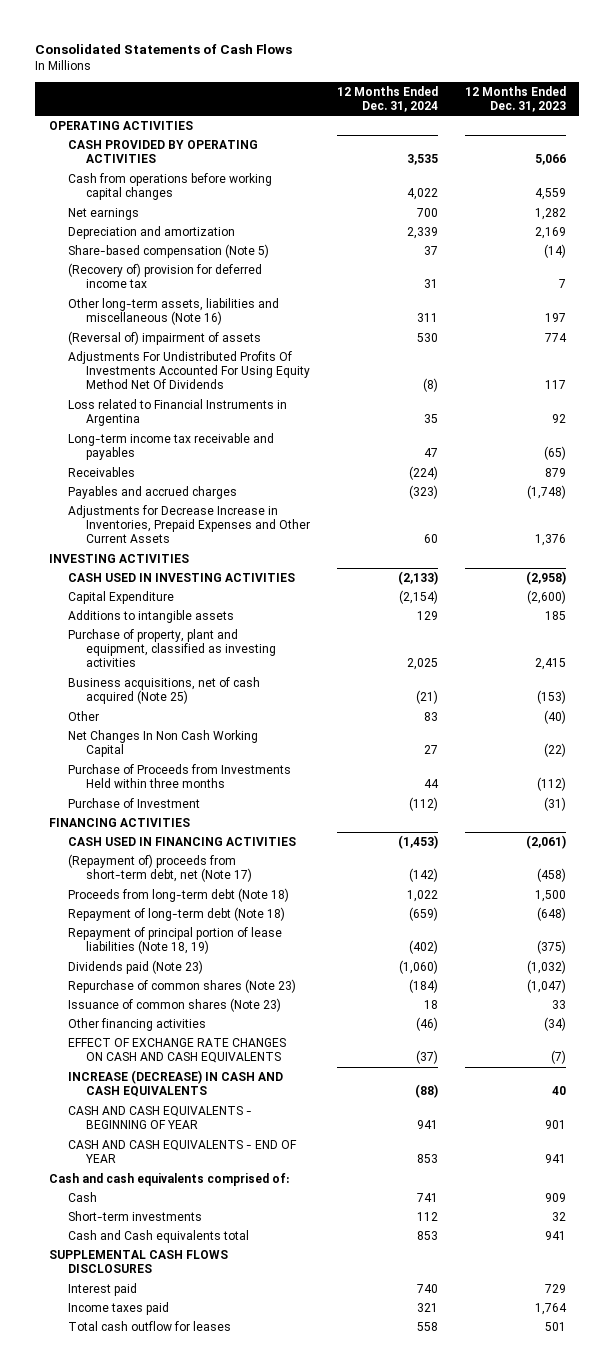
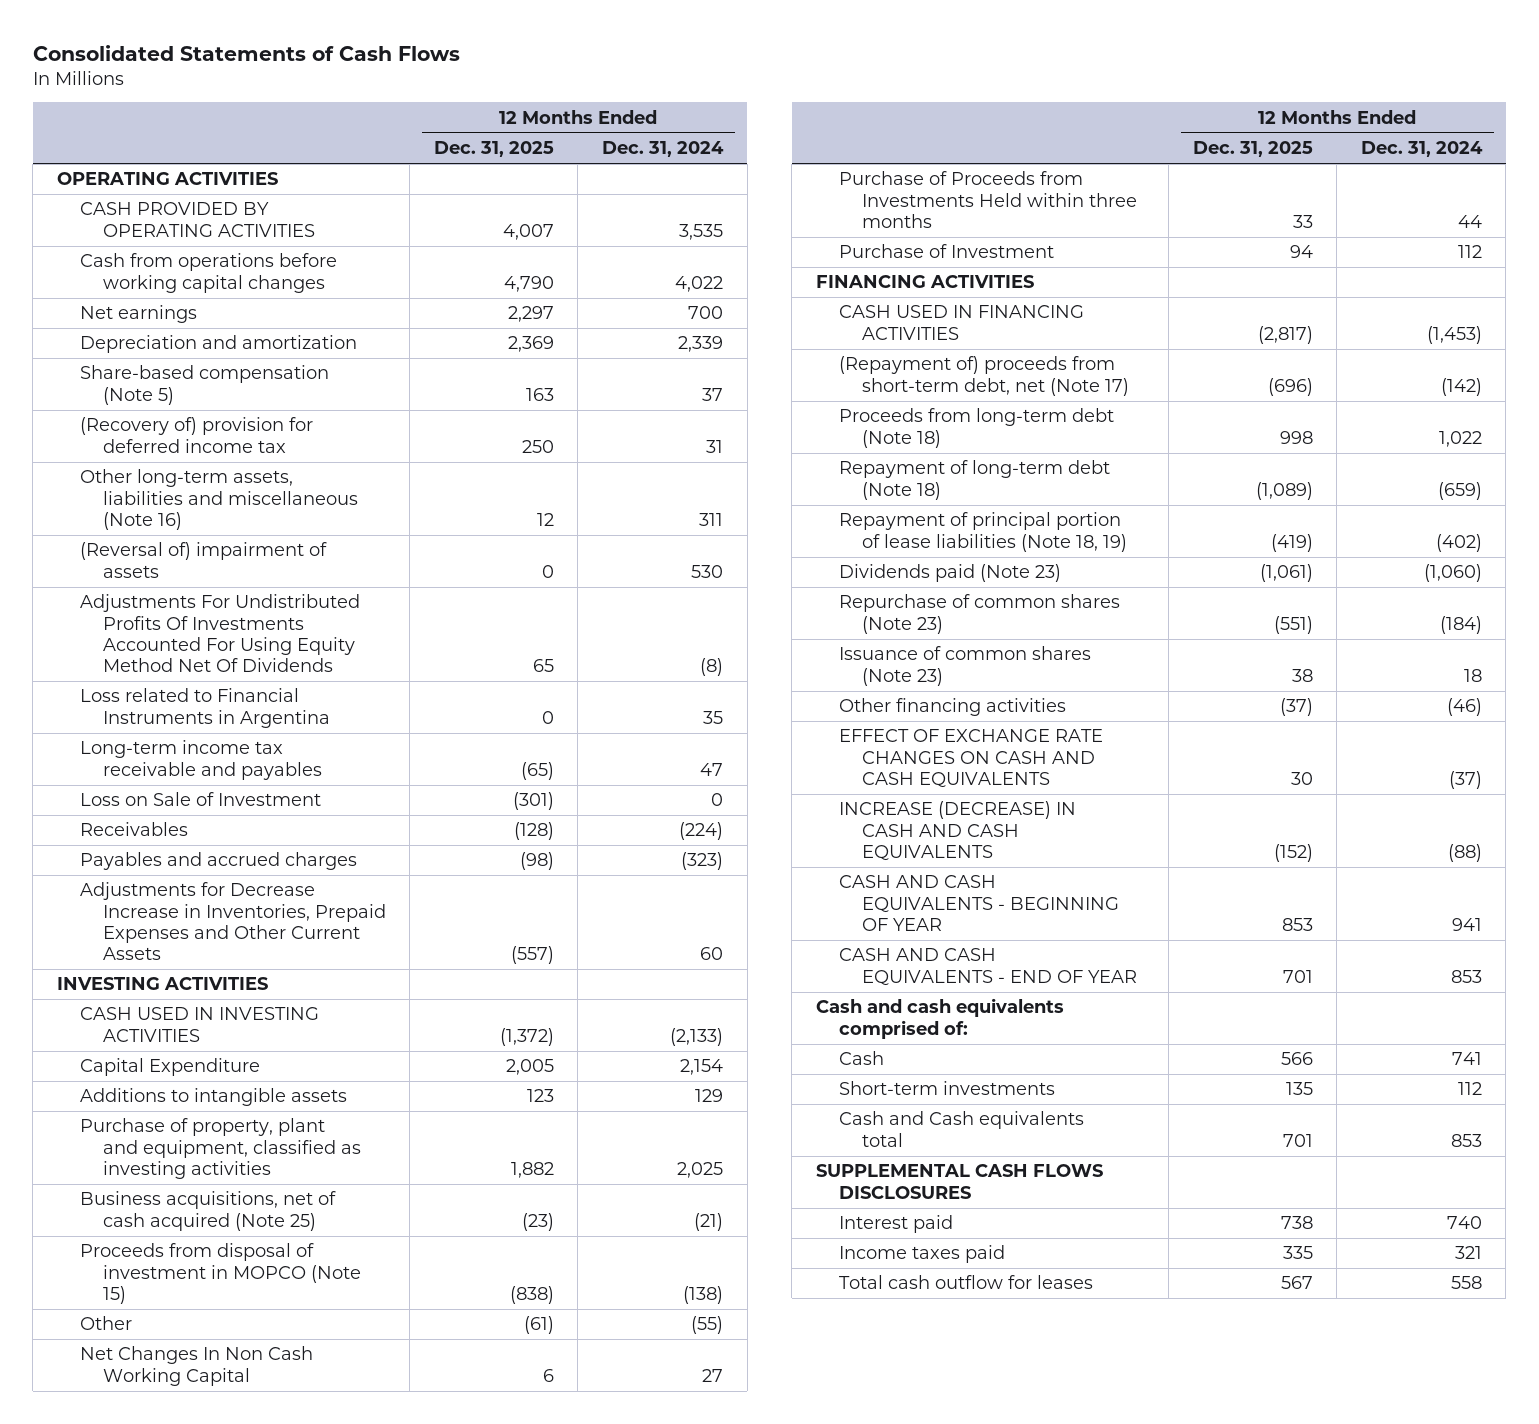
- | 12 Months Ended Dec. 31, 2024 | 12 Months Ended Dec. 31, 2023
+ | 12 Months Ended Dec. 31, 2025 | 12 Months Ended Dec. 31, 2024
+ Loss on Sale of Investment | (301) | 0
- Capital Expenditure | (2,154) | (2,600)
+ Capital Expenditure | 2,005 | 2,154
- Other | 83 | (40)
+ Proceeds from disposal of investment in MOPCO (Note 15) | (838) | (138)
+ Other | (61) | (55)
- Purchase of Investment | (112) | (31)
+ Purchase of Investment | 94 | 112

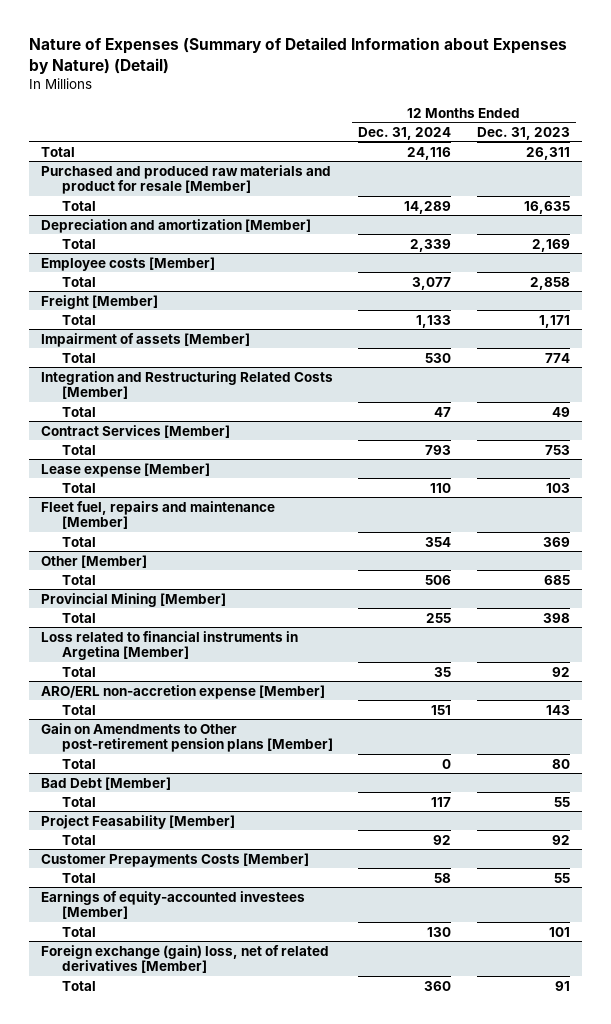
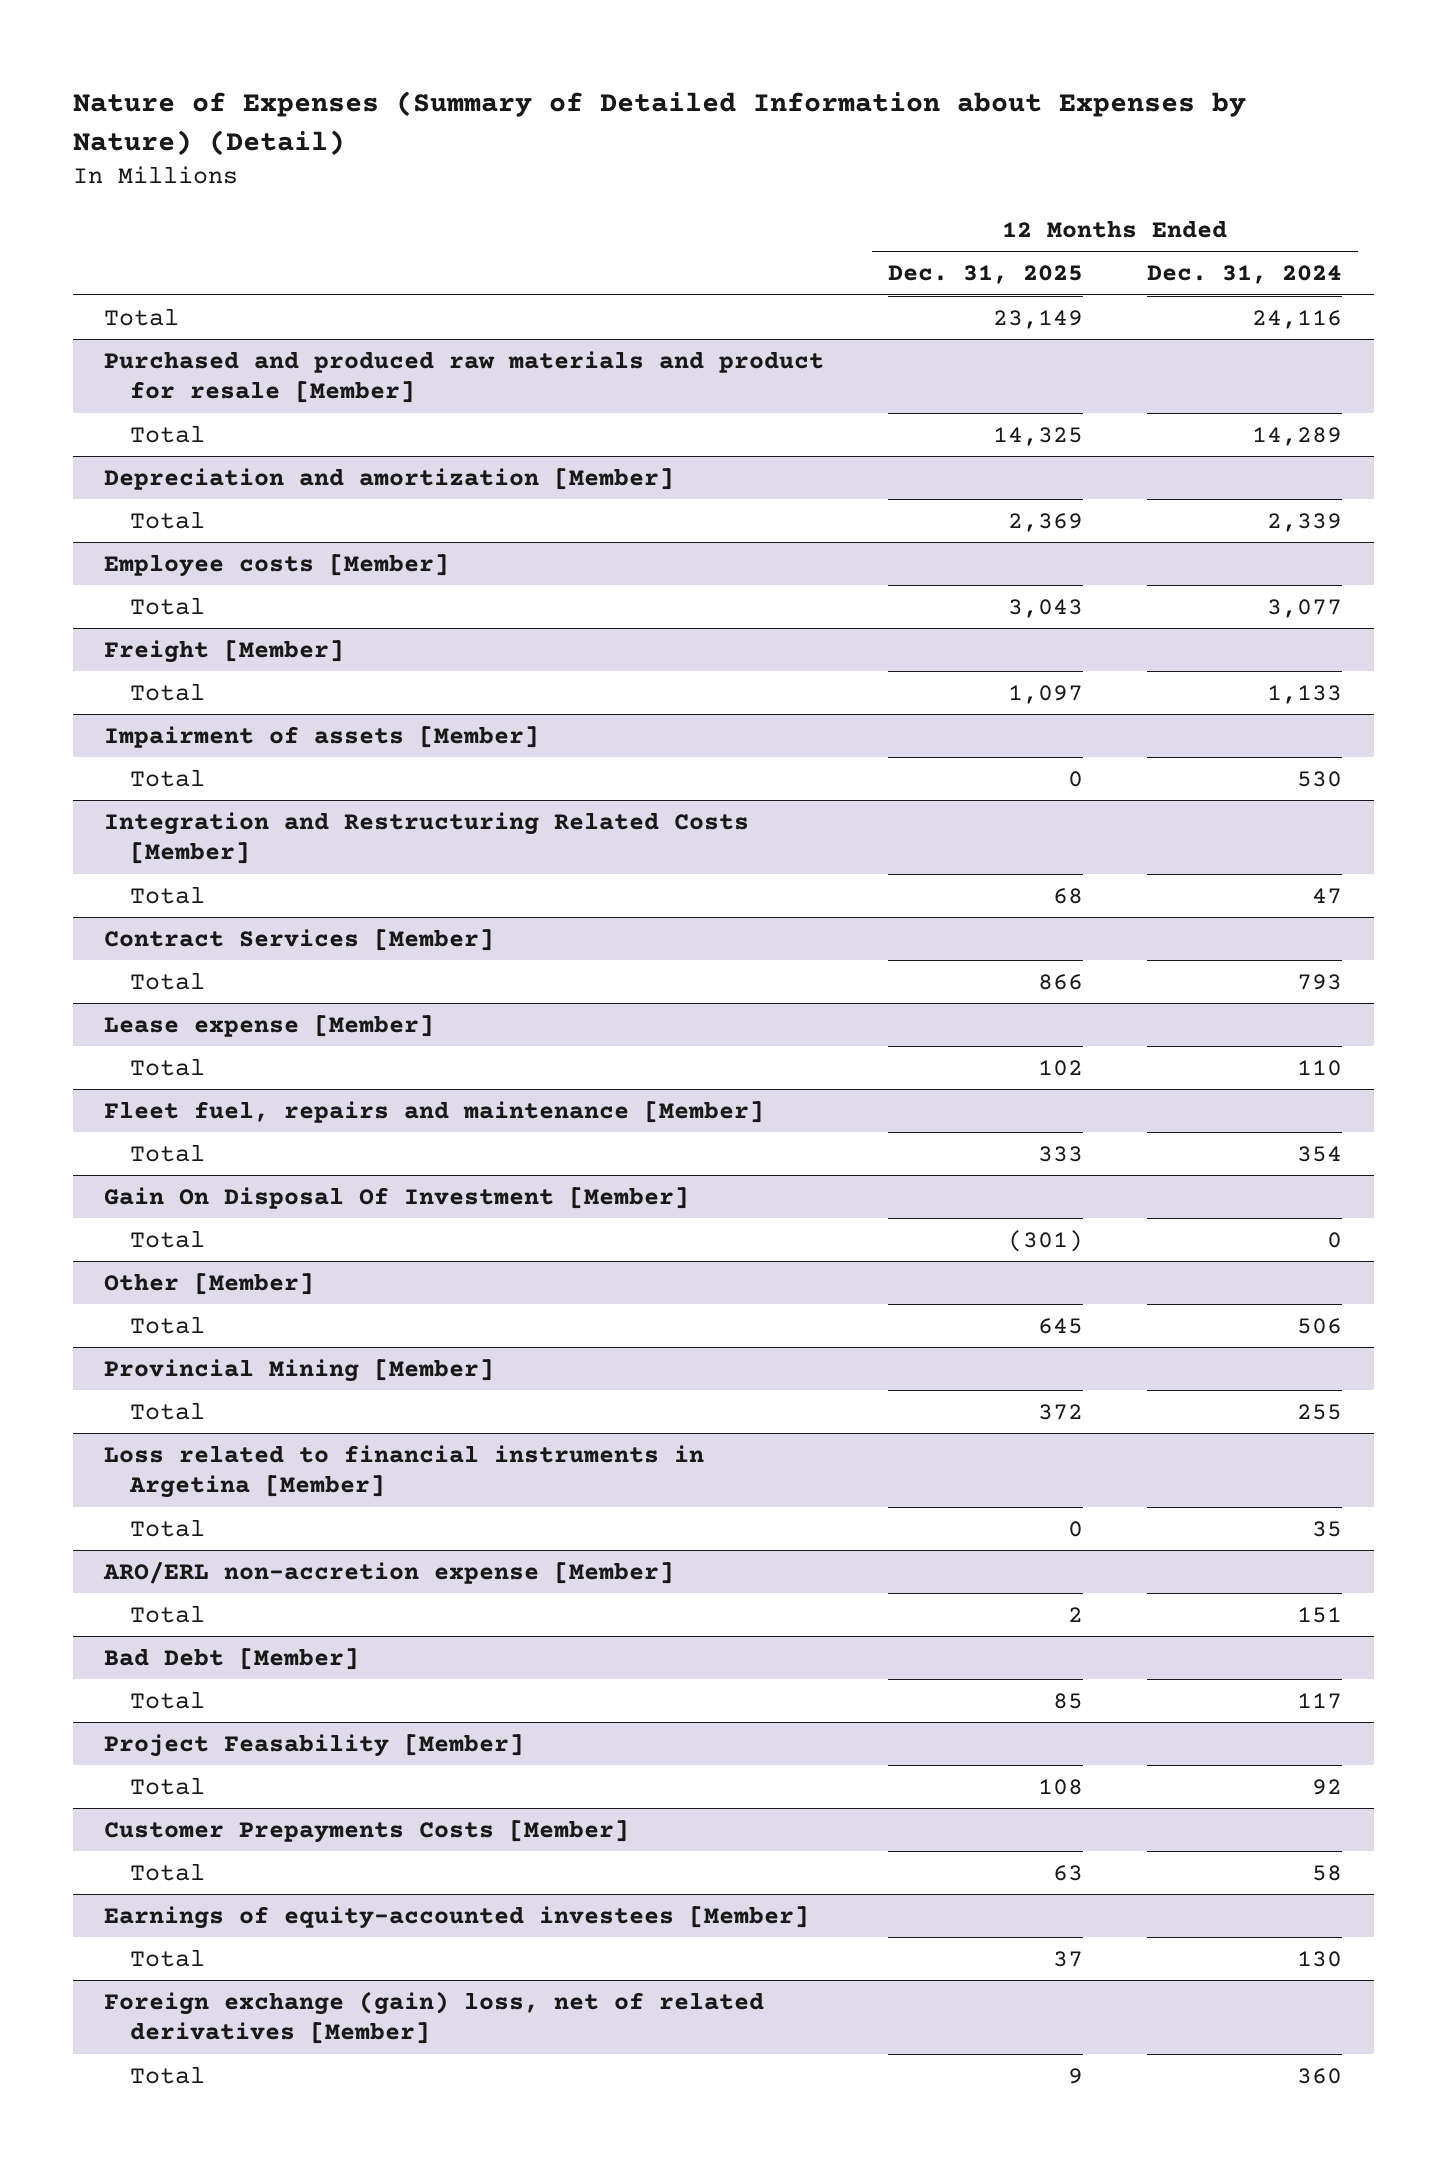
- | 12 Months Ended Dec. 31, 2024 | 12 Months Ended Dec. 31, 2023
+ | 12 Months Ended Dec. 31, 2025 | 12 Months Ended Dec. 31, 2024
+ Gain On Disposal Of Investment [Member]
+ Total | (301) | 0
- Gain on Amendments to Other post-retirement pension plans [Member]
- Total | 0 | 80

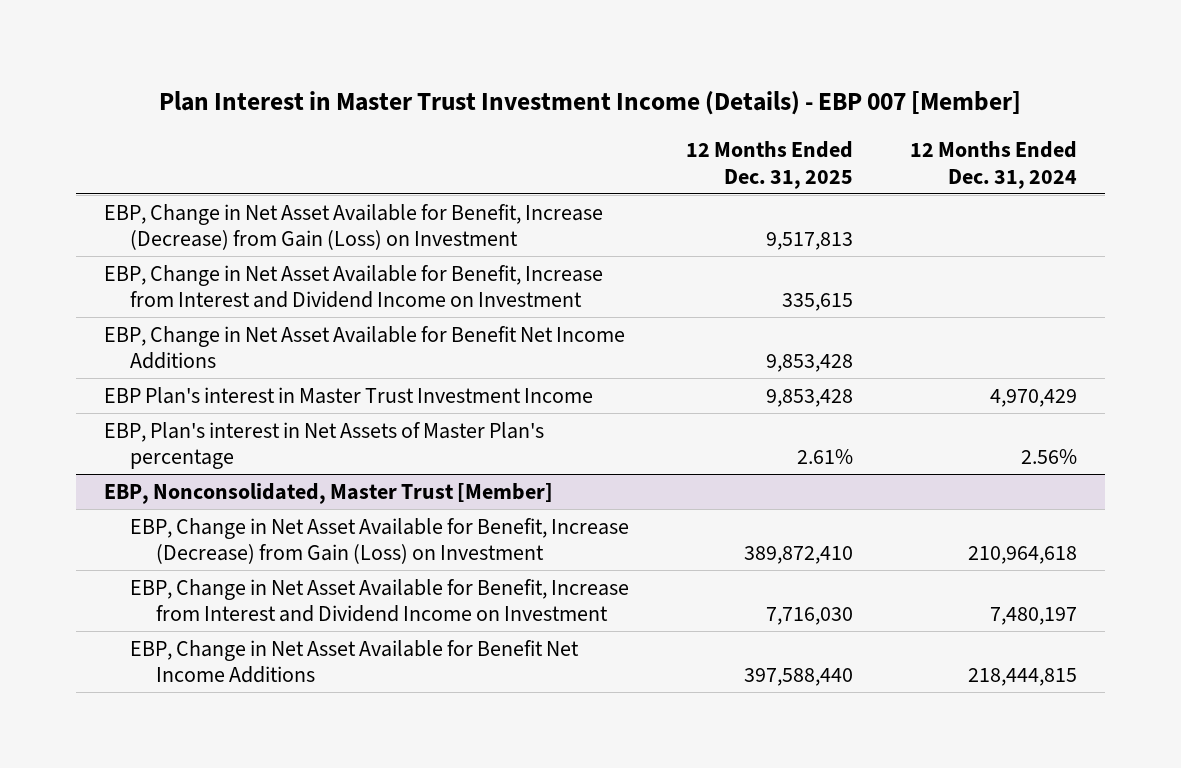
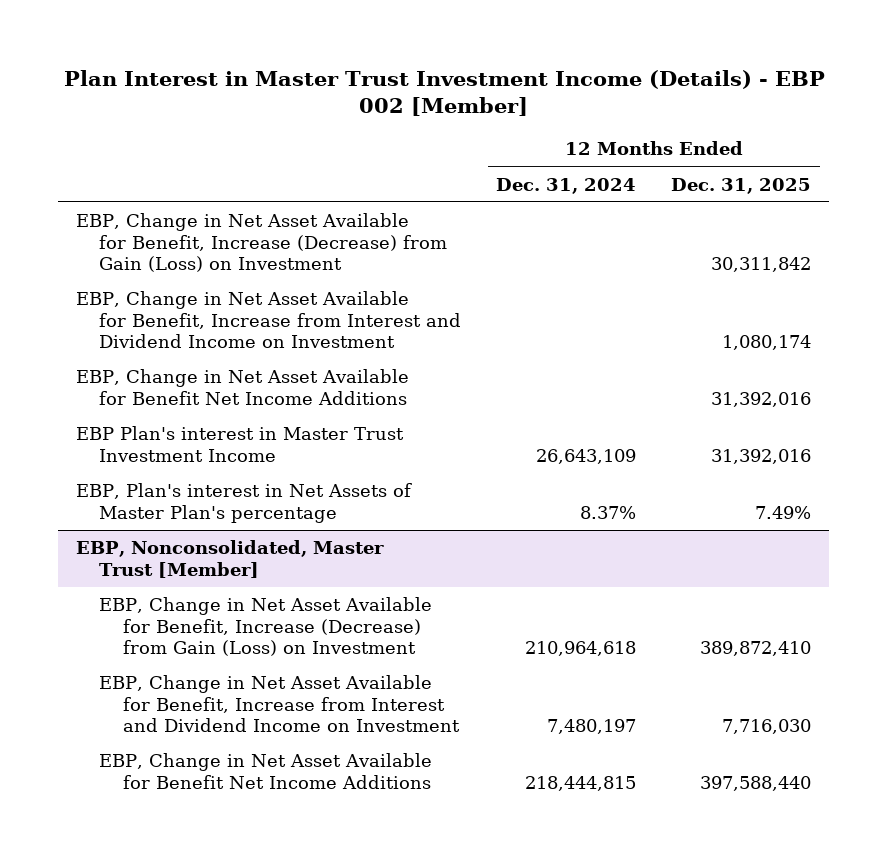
- Plan Interest in Master Trust Investment Income (Details) - EBP 007 [Member]
+ Plan Interest in Master Trust Investment Income (Details) - EBP 002 [Member]
- | 12 Months Ended Dec. 31, 2025 | 12 Months Ended Dec. 31, 2024
+ | 12 Months Ended Dec. 31, 2024 | 12 Months Ended Dec. 31, 2025
- EBP, Change in Net Asset Available for Benefit, Increase (Decrease) from Gain (Loss) on Investment | 9,517,813 |
- EBP, Change in Net Asset Available for Benefit, Increase from Interest and Dividend Income on Investment | 335,615 |
- EBP, Change in Net Asset Available for Benefit Net Income Additions | 9,853,428 |
- EBP Plan's interest in Master Trust Investment Income | 9,853,428 | 4,970,429
- EBP, Plan's interest in Net Assets of Master Plan's percentage | 2.61% | 2.56%
+ EBP, Change in Net Asset Available for Benefit, Increase (Decrease) from Gain (Loss) on Investment | | 30,311,842
+ EBP, Change in Net Asset Available for Benefit, Increase from Interest and Dividend Income on Investment | | 1,080,174
+ EBP, Change in Net Asset Available for Benefit Net Income Additions | | 31,392,016
+ EBP Plan's interest in Master Trust Investment Income | 26,643,109 | 31,392,016
+ EBP, Plan's interest in Net Assets of Master Plan's percentage | 8.37% | 7.49%

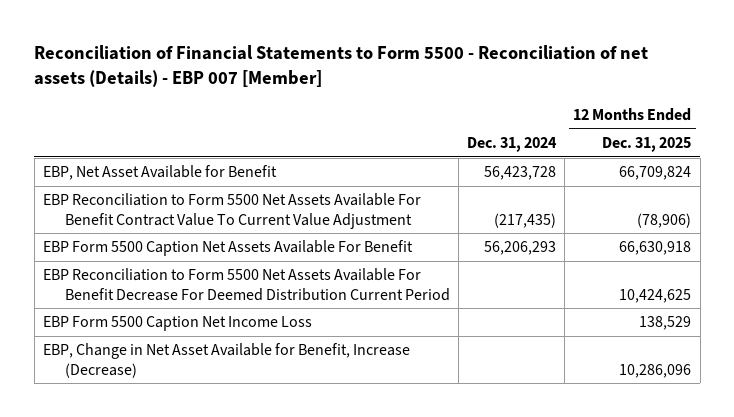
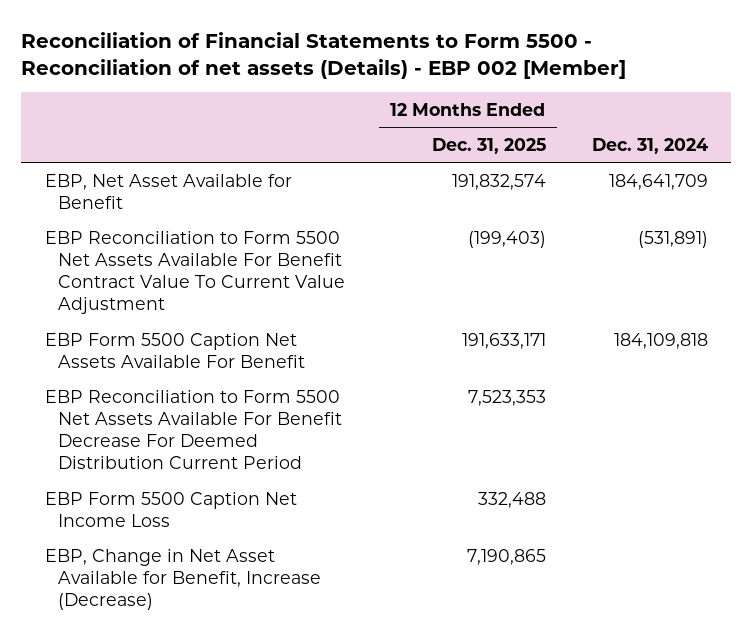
- Reconciliation of Financial Statements to Form 5500 - Reconciliation of net assets (Details) - EBP 007 [Member]
+ Reconciliation of Financial Statements to Form 5500 - Reconciliation of net assets (Details) - EBP 002 [Member]
- | Dec. 31, 2024 | 12 Months Ended Dec. 31, 2025
+ | 12 Months Ended Dec. 31, 2025 | Dec. 31, 2024
- EBP, Net Asset Available for Benefit | 56,423,728 | 66,709,824
- EBP Reconciliation to Form 5500 Net Assets Available For Benefit Contract Value To Current Value Adjustment | (217,435) | (78,906)
- EBP Form 5500 Caption Net Assets Available For Benefit | 56,206,293 | 66,630,918
- EBP Reconciliation to Form 5500 Net Assets Available For Benefit Decrease For Deemed Distribution Current Period | | 10,424,625
- EBP Form 5500 Caption Net Income Loss | | 138,529
- EBP, Change in Net Asset Available for Benefit, Increase (Decrease) | | 10,286,096
+ EBP, Net Asset Available for Benefit | 191,832,574 | 184,641,709
+ EBP Reconciliation to Form 5500 Net Assets Available For Benefit Contract Value To Current Value Adjustment | (199,403) | (531,891)
+ EBP Form 5500 Caption Net Assets Available For Benefit | 191,633,171 | 184,109,818
+ EBP Reconciliation to Form 5500 Net Assets Available For Benefit Decrease For Deemed Distribution Current Period | 7,523,353 |
+ EBP Form 5500 Caption Net Income Loss | 332,488 |
+ EBP, Change in Net Asset Available for Benefit, Increase (Decrease) | 7,190,865 |

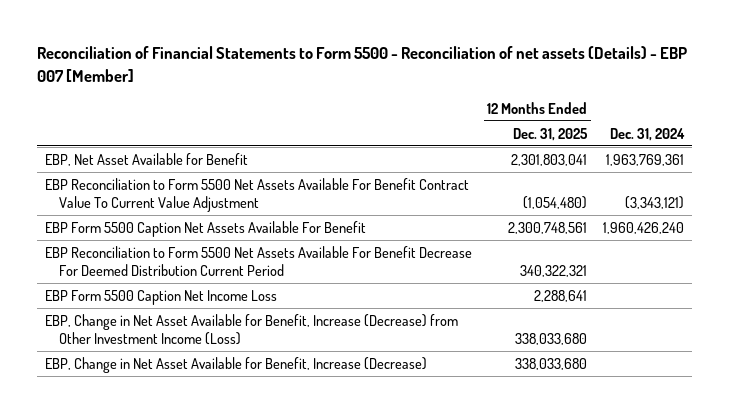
- Reconciliation of Financial Statements to Form 5500 - Reconciliation of net assets (Details) - EBP 002 [Member]
+ Reconciliation of Financial Statements to Form 5500 - Reconciliation of net assets (Details) - EBP 007 [Member]
- EBP, Net Asset Available for Benefit | 191,832,574 | 184,641,709
- EBP Reconciliation to Form 5500 Net Assets Available For Benefit Contract Value To Current Value Adjustment | (199,403) | (531,891)
- EBP Form 5500 Caption Net Assets Available For Benefit | 191,633,171 | 184,109,818
- EBP Reconciliation to Form 5500 Net Assets Available For Benefit Decrease For Deemed Distribution Current Period | 7,523,353 |
- EBP Form 5500 Caption Net Income Loss | 332,488 |
- EBP, Change in Net Asset Available for Benefit, Increase (Decrease) | 7,190,865 |
+ EBP, Net Asset Available for Benefit | 2,301,803,041 | 1,963,769,361
+ EBP Reconciliation to Form 5500 Net Assets Available For Benefit Contract Value To Current Value Adjustment | (1,054,480) | (3,343,121)
+ EBP Form 5500 Caption Net Assets Available For Benefit | 2,300,748,561 | 1,960,426,240
+ EBP Reconciliation to Form 5500 Net Assets Available For Benefit Decrease For Deemed Distribution Current Period | 340,322,321 |
+ EBP Form 5500 Caption Net Income Loss | 2,288,641 |
+ EBP, Change in Net Asset Available for Benefit, Increase (Decrease) from Other Investment Income (Loss) | 338,033,680 |
+ EBP, Change in Net Asset Available for Benefit, Increase (Decrease) | 338,033,680 |

